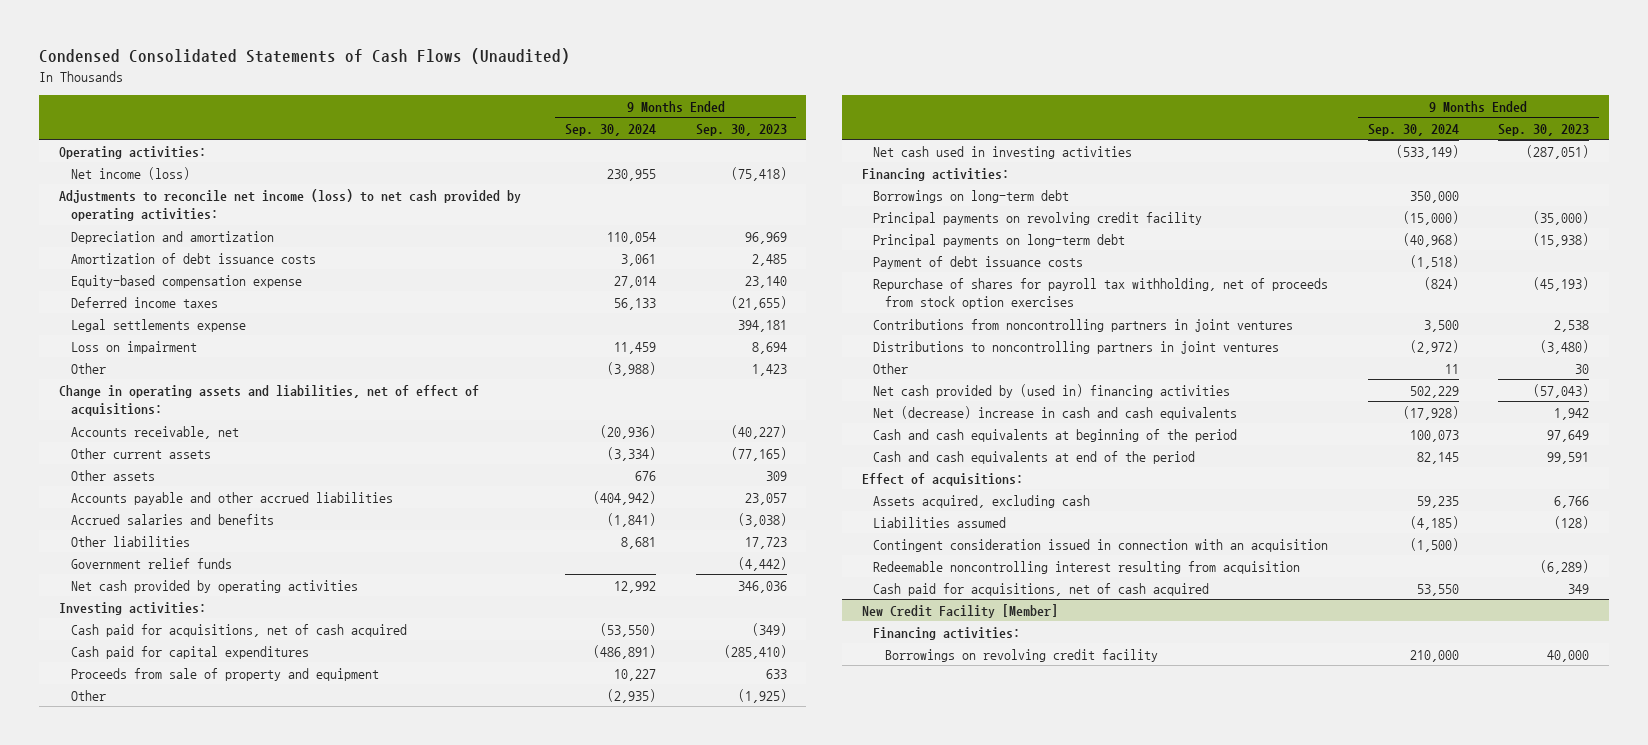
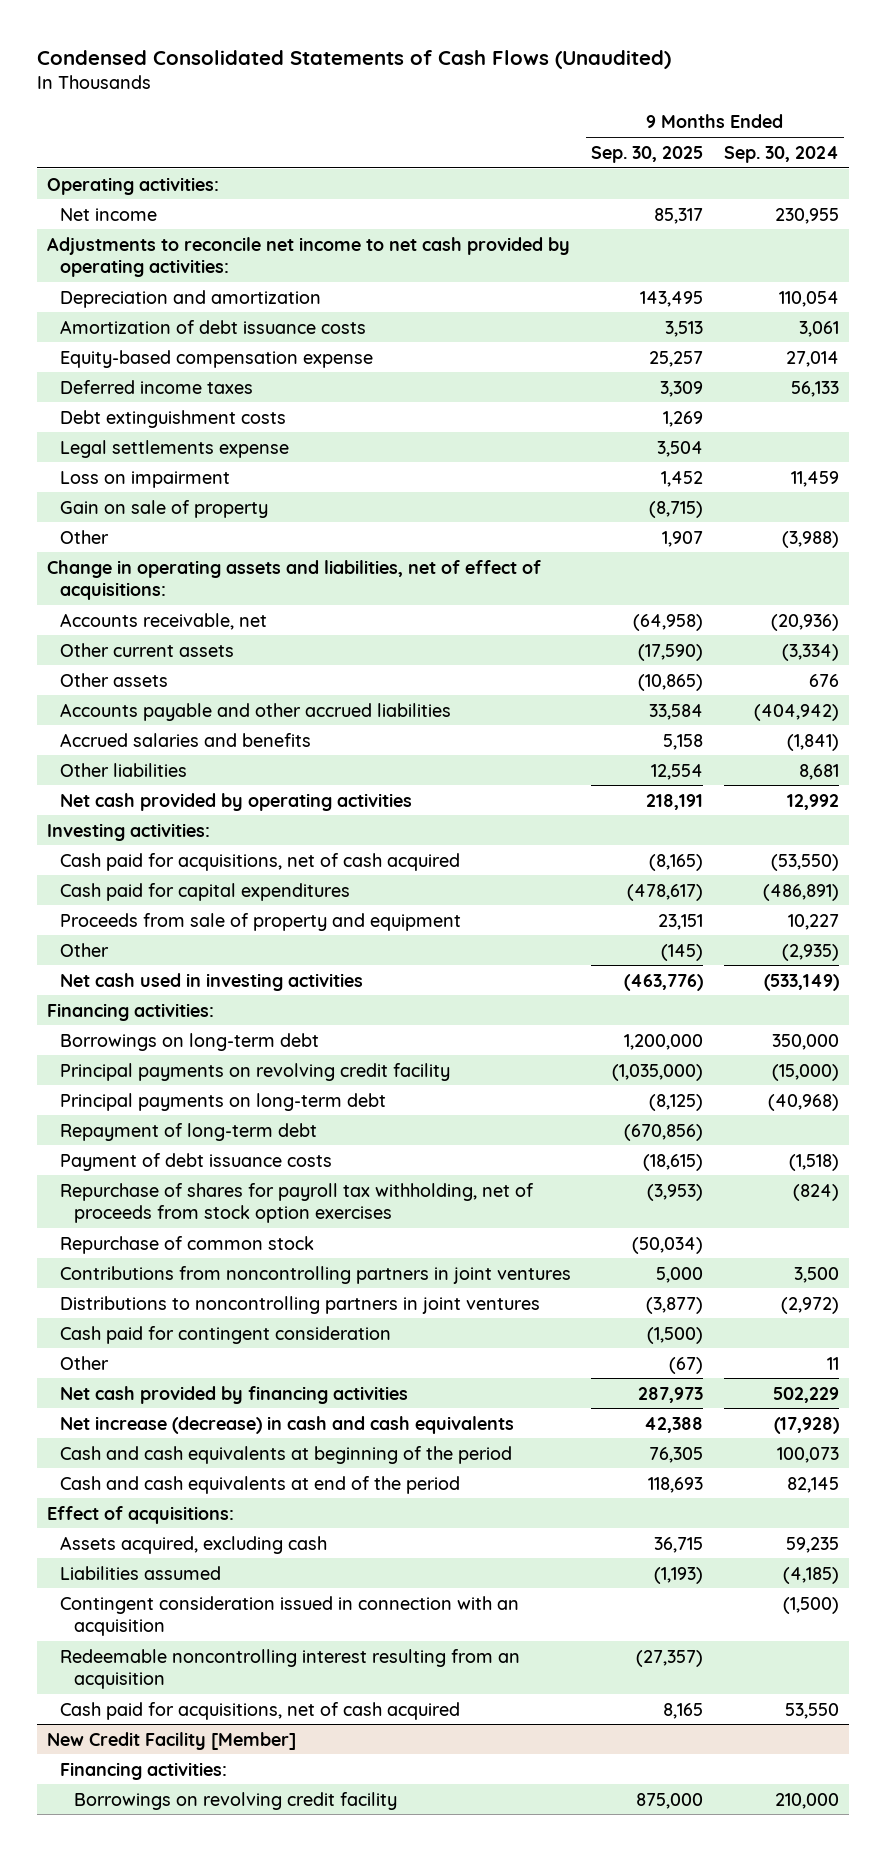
- | 9 Months Ended Sep. 30, 2024 | 9 Months Ended Sep. 30, 2023
+ | 9 Months Ended Sep. 30, 2025 | 9 Months Ended Sep. 30, 2024
- Net income (loss) | 230,955 | (75,418)
- Adjustments to reconcile net income (loss) to net cash provided by operating activities:
+ Net income | 85,317 | 230,955
+ Adjustments to reconcile net income to net cash provided by operating activities:
+ Debt extinguishment costs | 1,269 |
+ Gain on sale of property | (8,715) |
- Government relief funds | | (4,442)
+ Repayment of long-term debt | (670,856) |
+ Repurchase of common stock | (50,034) |
+ Cash paid for contingent consideration | (1,500) |
- Net cash provided by (used in) financing activities | 502,229 | (57,043)
- Net (decrease) increase in cash and cash equivalents | (17,928) | 1,942
+ Net cash provided by financing activities | 287,973 | 502,229
+ Net increase (decrease) in cash and cash equivalents | 42,388 | (17,928)
- Redeemable noncontrolling interest resulting from acquisition | | (6,289)
+ Redeemable noncontrolling interest resulting from an acquisition | (27,357) |

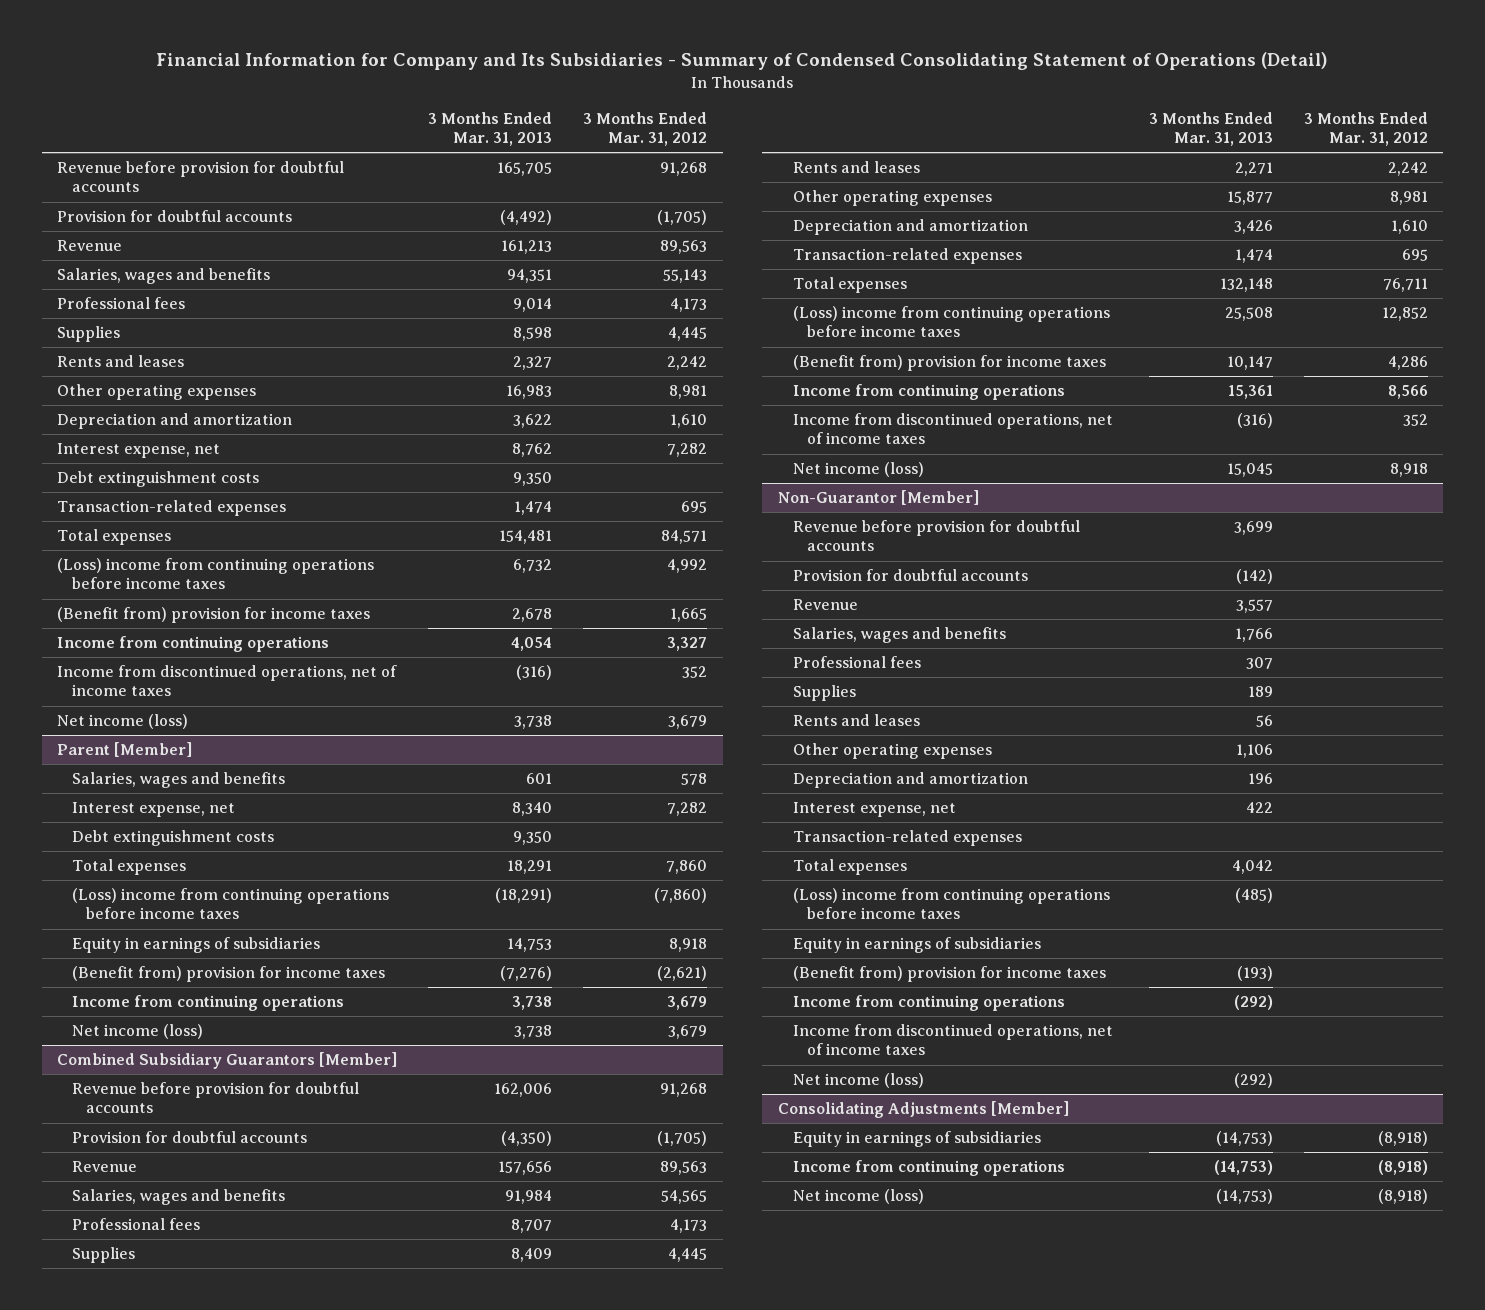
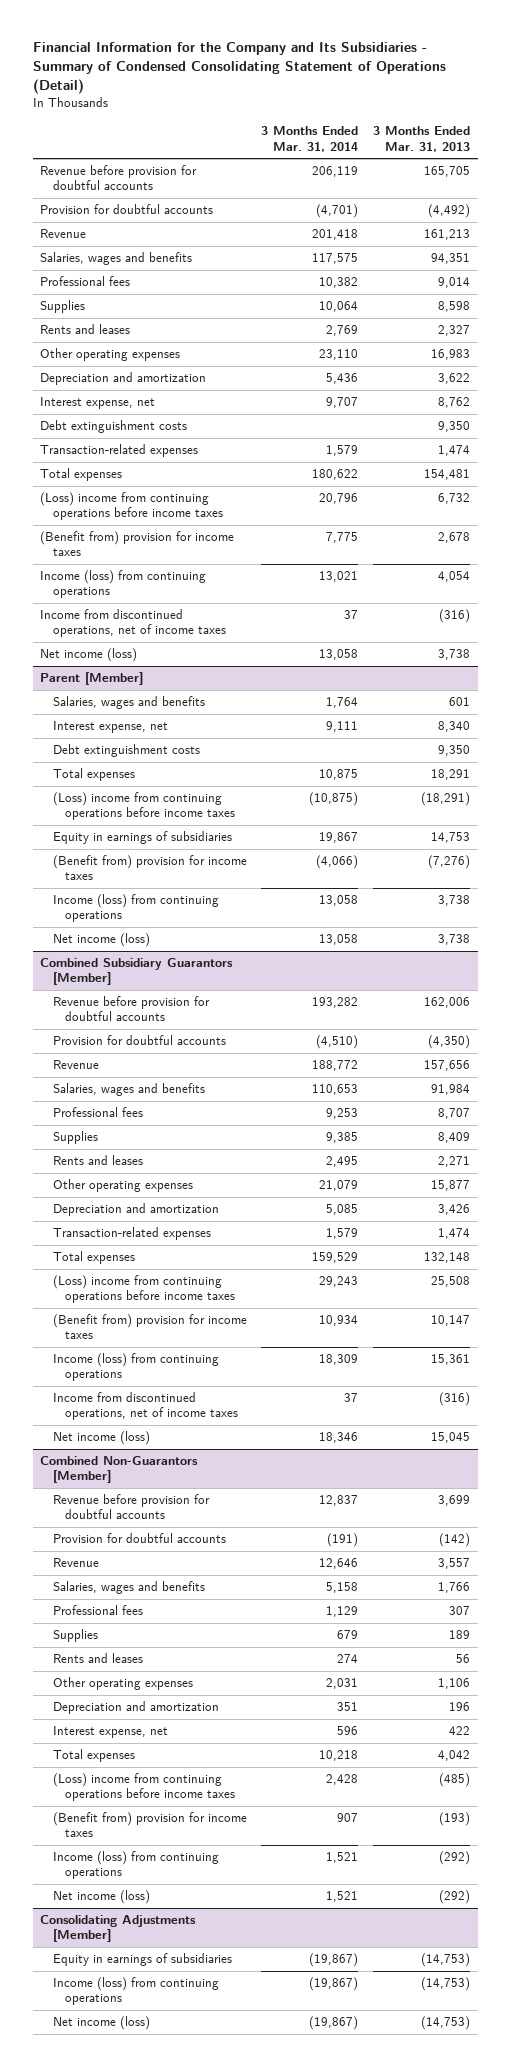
- Financial Information for Company and Its Subsidiaries - Summary of Condensed Consolidating Statement of Operations (Detail)
+ Financial Information for the Company and Its Subsidiaries - Summary of Condensed Consolidating Statement of Operations (Detail)
- | 3 Months Ended Mar. 31, 2013 | 3 Months Ended Mar. 31, 2012
+ | 3 Months Ended Mar. 31, 2014 | 3 Months Ended Mar. 31, 2013
- Income from continuing operations | 4,054 | 3,327
+ Income (loss) from continuing operations | 13,021 | 4,054
@ Parent [Member]
- Income from continuing operations | 3,738 | 3,679
+ Income (loss) from continuing operations | 13,058 | 3,738
@ Combined Subsidiary Guarantors [Member]
- Income from continuing operations | 15,361 | 8,566
+ Income (loss) from continuing operations | 18,309 | 15,361
- Non-Guarantor [Member]
+ Combined Non-Guarantors [Member]
- Transaction-related expenses
- Equity in earnings of subsidiaries
- Income from continuing operations | (292) |
- Income from discontinued operations, net of income taxes
+ Income (loss) from continuing operations | 1,521 | (292)
@ Consolidating Adjustments [Member]
- Income from continuing operations | (14,753) | (8,918)
+ Income (loss) from continuing operations | (19,867) | (14,753)

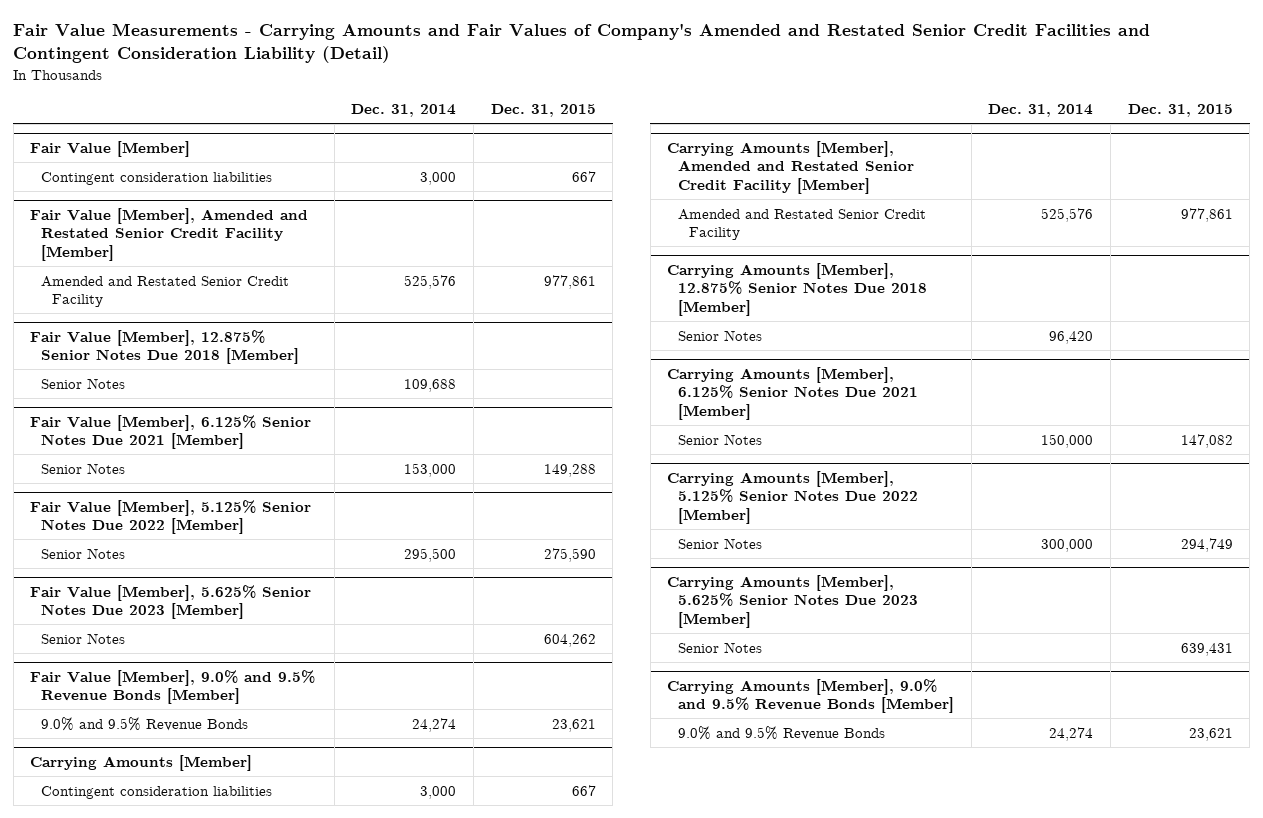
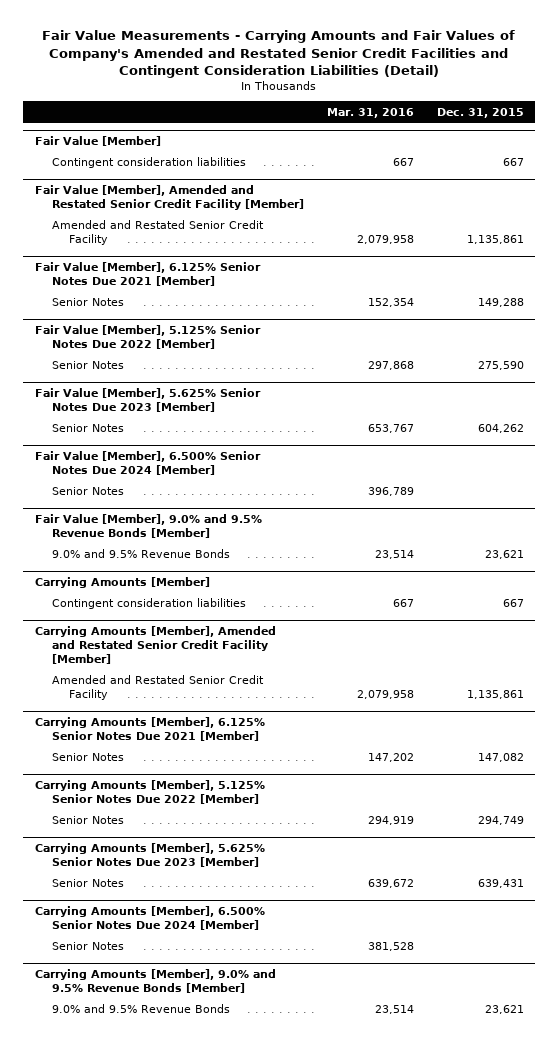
- Fair Value Measurements - Carrying Amounts and Fair Values of Company's Amended and Restated Senior Credit Facilities and Contingent Consideration Liability (Detail)
+ Fair Value Measurements - Carrying Amounts and Fair Values of Company's Amended and Restated Senior Credit Facilities and Contingent Consideration Liabilities (Detail)
- | Dec. 31, 2014 | Dec. 31, 2015
+ | Mar. 31, 2016 | Dec. 31, 2015
@ Fair Value [Member], Amended and Restated Senior Credit Facility [Member]
- Amended and Restated Senior Credit Facility | 525,576 | 977,861
- Fair Value [Member], 12.875% Senior Notes Due 2018 [Member]
- Senior Notes | 109,688 |
@ Fair Value [Member], Amended and Restated Senior Credit Facility [Member]
+ Amended and Restated Senior Credit Facility | 2,079,958 | 1,135,861
+ Fair Value [Member], 6.500% Senior Notes Due 2024 [Member]
+ Senior Notes | 396,789 |
@ Carrying Amounts [Member], Amended and Restated Senior Credit Facility [Member]
- Amended and Restated Senior Credit Facility | 525,576 | 977,861
- Carrying Amounts [Member], 12.875% Senior Notes Due 2018 [Member]
- Senior Notes | 96,420 |
@ Carrying Amounts [Member], Amended and Restated Senior Credit Facility [Member]
+ Amended and Restated Senior Credit Facility | 2,079,958 | 1,135,861
+ Carrying Amounts [Member], 6.500% Senior Notes Due 2024 [Member]
+ Senior Notes | 381,528 |

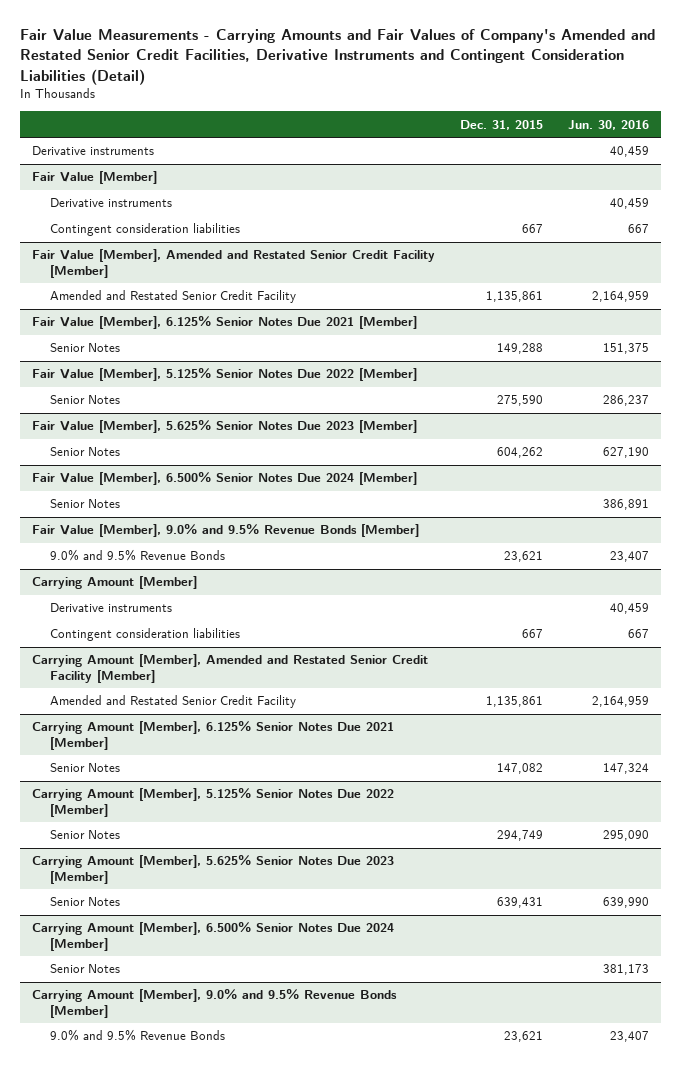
- Fair Value Measurements - Carrying Amounts and Fair Values of Company's Amended and Restated Senior Credit Facilities and Contingent Consideration Liabilities (Detail)
+ Fair Value Measurements - Carrying Amounts and Fair Values of Company's Amended and Restated Senior Credit Facilities, Derivative Instruments and Contingent Consideration Liabilities (Detail)
- | Mar. 31, 2016 | Dec. 31, 2015
+ | Dec. 31, 2015 | Jun. 30, 2016
+ Derivative instruments | | 40,459
@ Fair Value [Member]
+ Derivative instruments | | 40,459
- Carrying Amounts [Member]
+ Carrying Amount [Member]
+ Derivative instruments | | 40,459
- Carrying Amounts [Member], Amended and Restated Senior Credit Facility [Member]
+ Carrying Amount [Member], Amended and Restated Senior Credit Facility [Member]
- Carrying Amounts [Member], 6.125% Senior Notes Due 2021 [Member]
+ Carrying Amount [Member], 6.125% Senior Notes Due 2021 [Member]
- Carrying Amounts [Member], 5.125% Senior Notes Due 2022 [Member]
+ Carrying Amount [Member], 5.125% Senior Notes Due 2022 [Member]
- Carrying Amounts [Member], 5.625% Senior Notes Due 2023 [Member]
+ Carrying Amount [Member], 5.625% Senior Notes Due 2023 [Member]
- Carrying Amounts [Member], 6.500% Senior Notes Due 2024 [Member]
+ Carrying Amount [Member], 6.500% Senior Notes Due 2024 [Member]
- Carrying Amounts [Member], 9.0% and 9.5% Revenue Bonds [Member]
+ Carrying Amount [Member], 9.0% and 9.5% Revenue Bonds [Member]

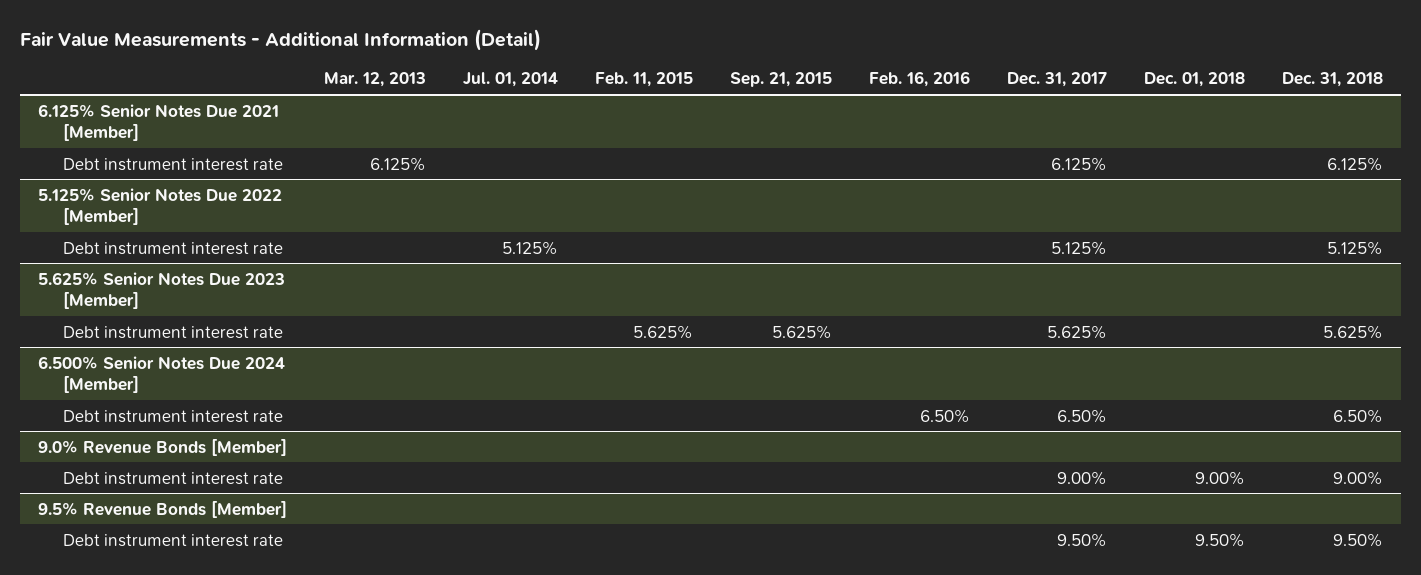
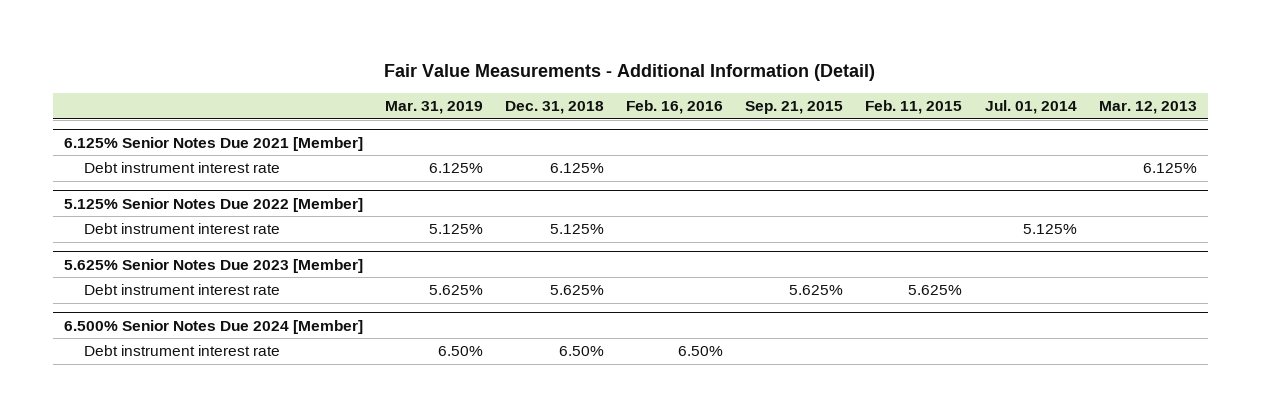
- | Mar. 12, 2013 | Jul. 01, 2014 | Feb. 11, 2015 | Sep. 21, 2015 | Feb. 16, 2016 | Dec. 31, 2017 | Dec. 01, 2018 | Dec. 31, 2018
+ | Mar. 31, 2019 | Dec. 31, 2018 | Feb. 16, 2016 | Sep. 21, 2015 | Feb. 11, 2015 | Jul. 01, 2014 | Mar. 12, 2013
- 9.0% Revenue Bonds [Member]
- Debt instrument interest rate | | | | | | 9.00% | 9.00% | 9.00%
- 9.5% Revenue Bonds [Member]
- Debt instrument interest rate | | | | | | 9.50% | 9.50% | 9.50%

